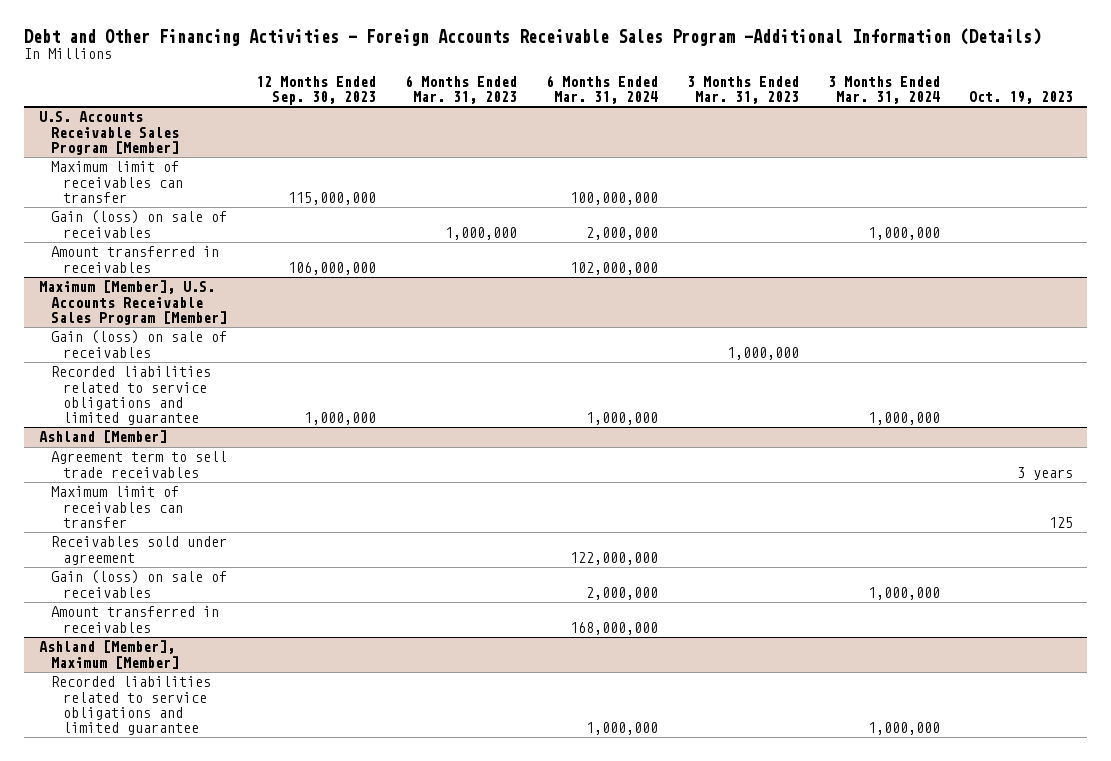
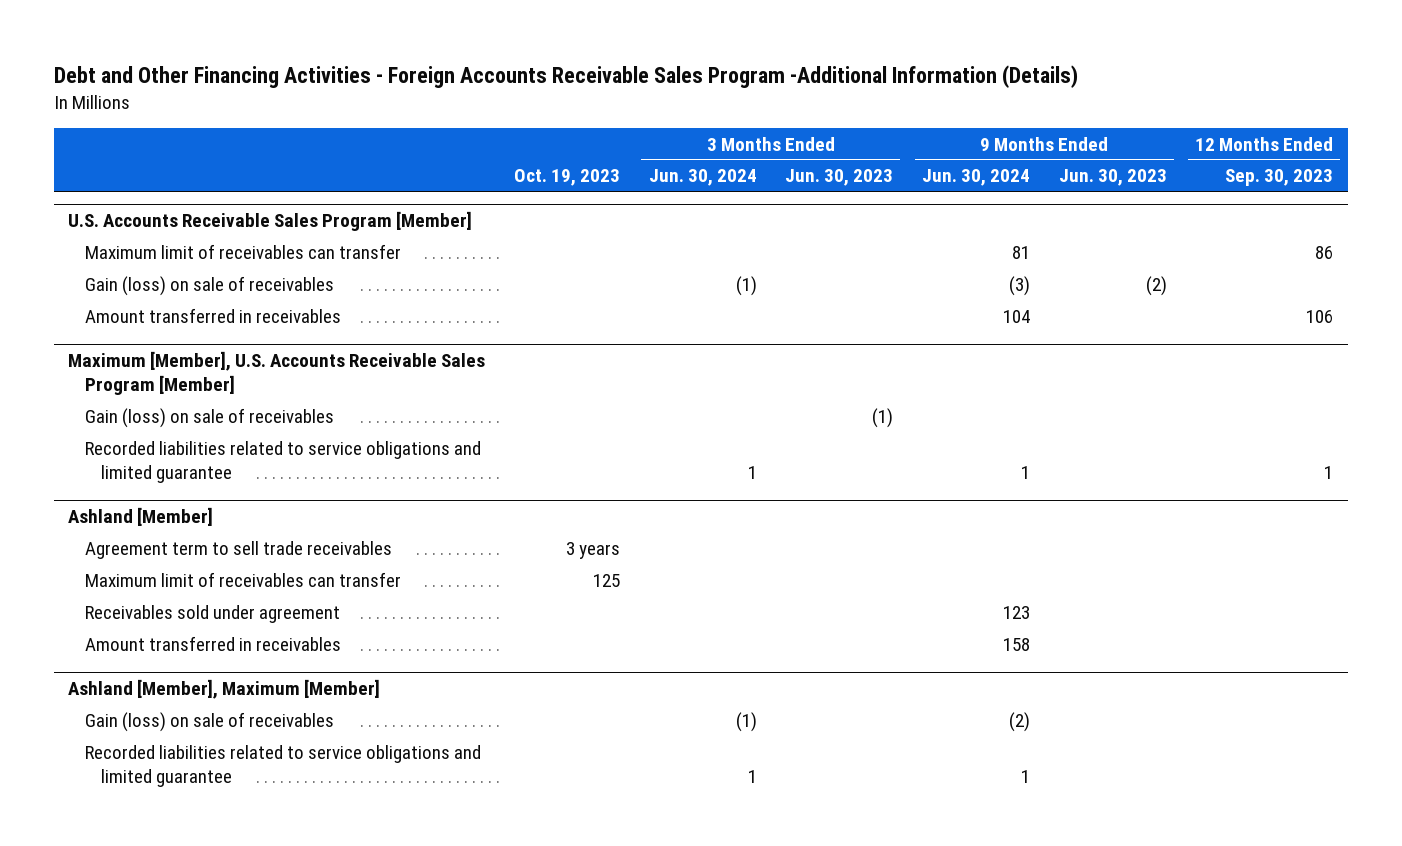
- | 12 Months Ended Sep. 30, 2023 | 6 Months Ended Mar. 31, 2023 | 6 Months Ended Mar. 31, 2024 | 3 Months Ended Mar. 31, 2023 | 3 Months Ended Mar. 31, 2024 | Oct. 19, 2023
+ | Oct. 19, 2023 | 3 Months Ended Jun. 30, 2024 | 3 Months Ended Jun. 30, 2023 | 9 Months Ended Jun. 30, 2024 | 9 Months Ended Jun. 30, 2023 | 12 Months Ended Sep. 30, 2023
@ U.S. Accounts Receivable Sales Program [Member]
- Maximum limit of receivables can transfer | 115,000,000 | | 100,000,000 | | |
+ Maximum limit of receivables can transfer | | | | 81 | | 86
- Amount transferred in receivables | 106,000,000 | | 102,000,000 | | |
+ Amount transferred in receivables | | | | 104 | | 106
@ Maximum [Member], U.S. Accounts Receivable Sales Program [Member]
- Recorded liabilities related to service obligations and limited guarantee | 1,000,000 | | 1,000,000 | | 1,000,000 |
+ Recorded liabilities related to service obligations and limited guarantee | | 1 | | 1 | | 1
@ Ashland [Member]
- Gain (loss) on sale of receivables | | | 2,000,000 | | 1,000,000 |
@ Ashland [Member], Maximum [Member]
+ Gain (loss) on sale of receivables | | (1) | | (2) | |

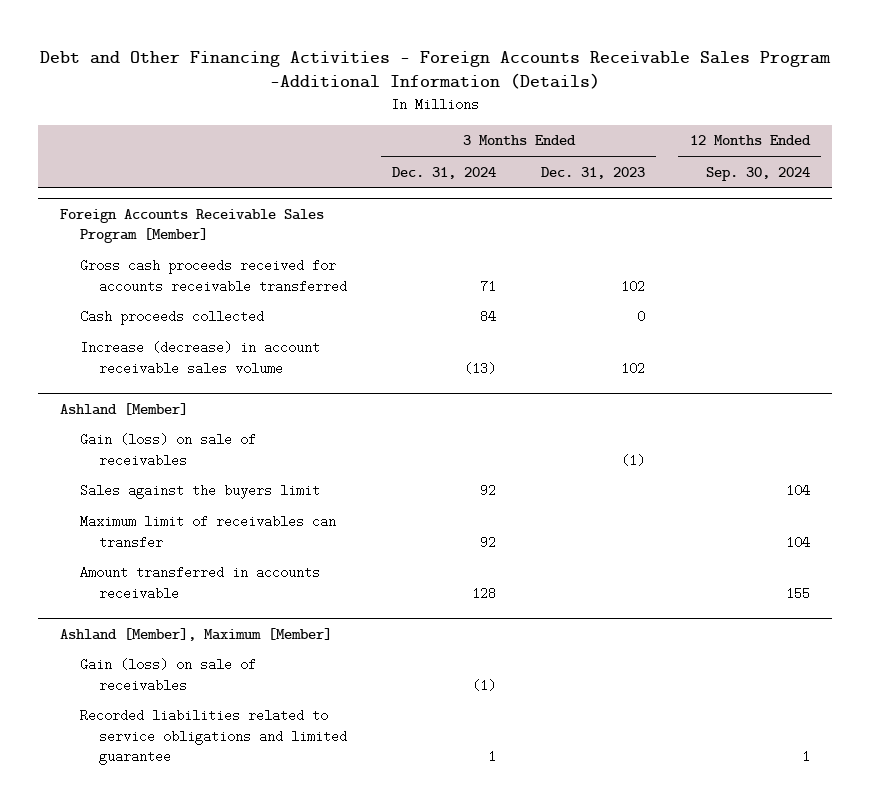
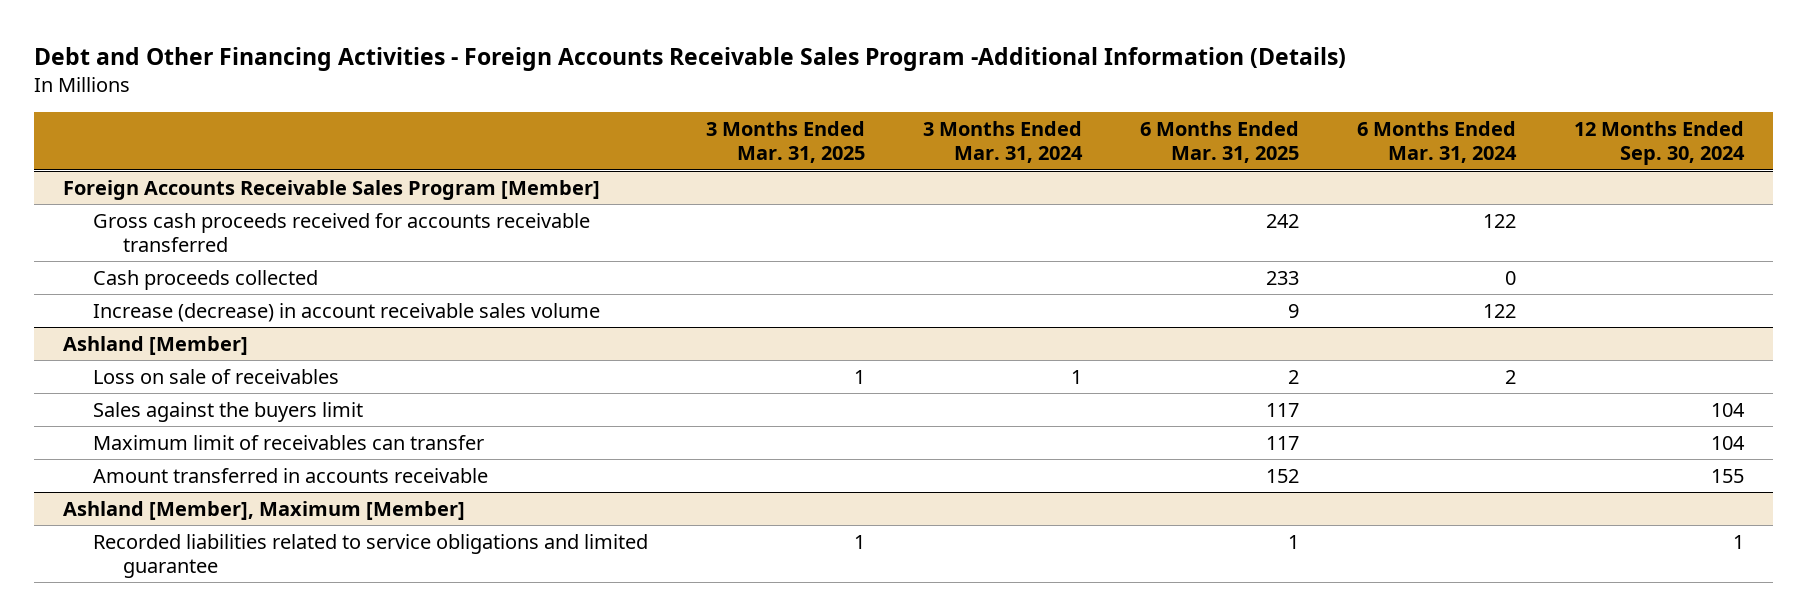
- | 3 Months Ended Dec. 31, 2024 | 3 Months Ended Dec. 31, 2023 | 12 Months Ended Sep. 30, 2024
+ | 3 Months Ended Mar. 31, 2025 | 3 Months Ended Mar. 31, 2024 | 6 Months Ended Mar. 31, 2025 | 6 Months Ended Mar. 31, 2024 | 12 Months Ended Sep. 30, 2024
@ Ashland [Member]
- Gain (loss) on sale of receivables | | (1) |
+ Loss on sale of receivables | 1 | 1 | 2 | 2 |
@ Ashland [Member], Maximum [Member]
- Gain (loss) on sale of receivables | (1) | |

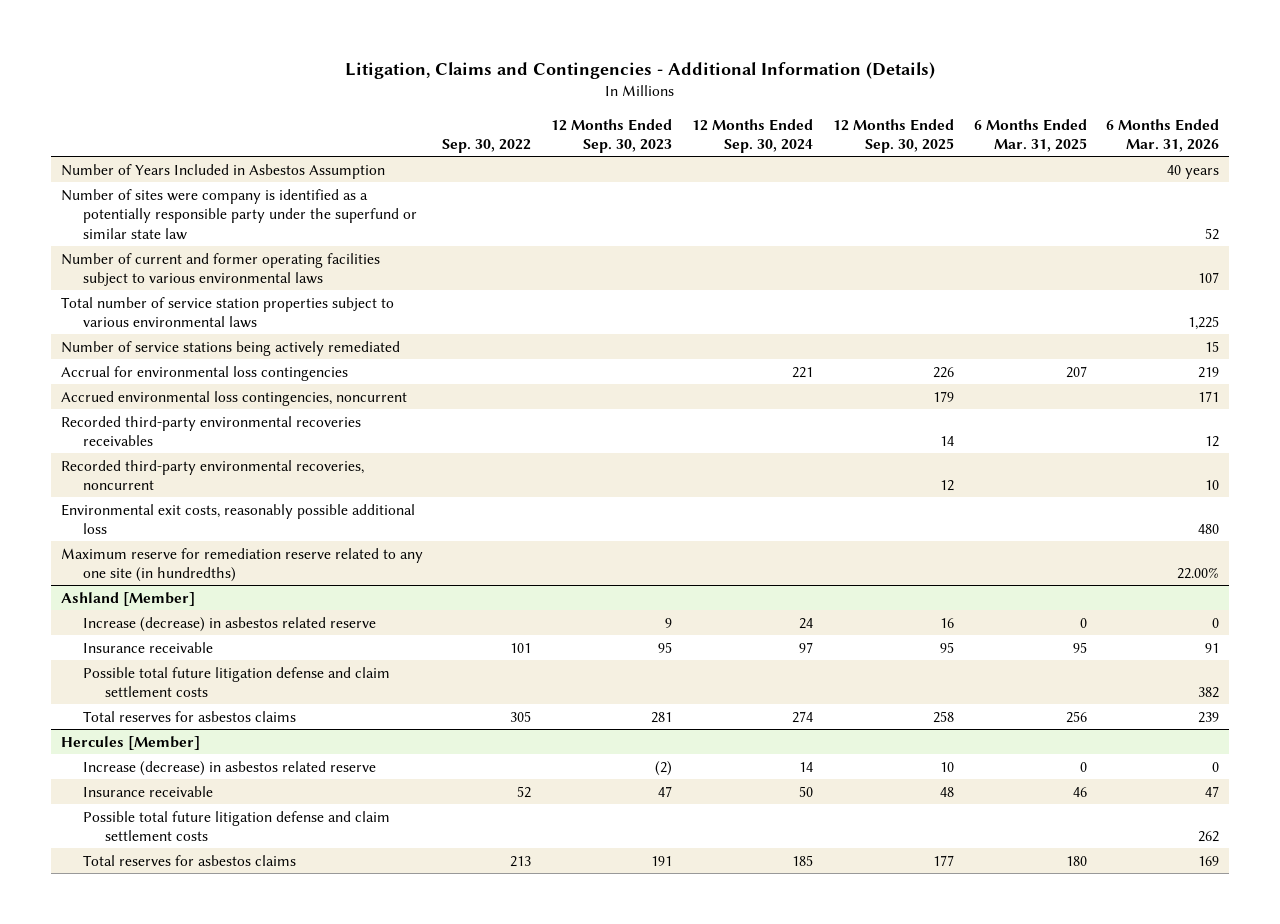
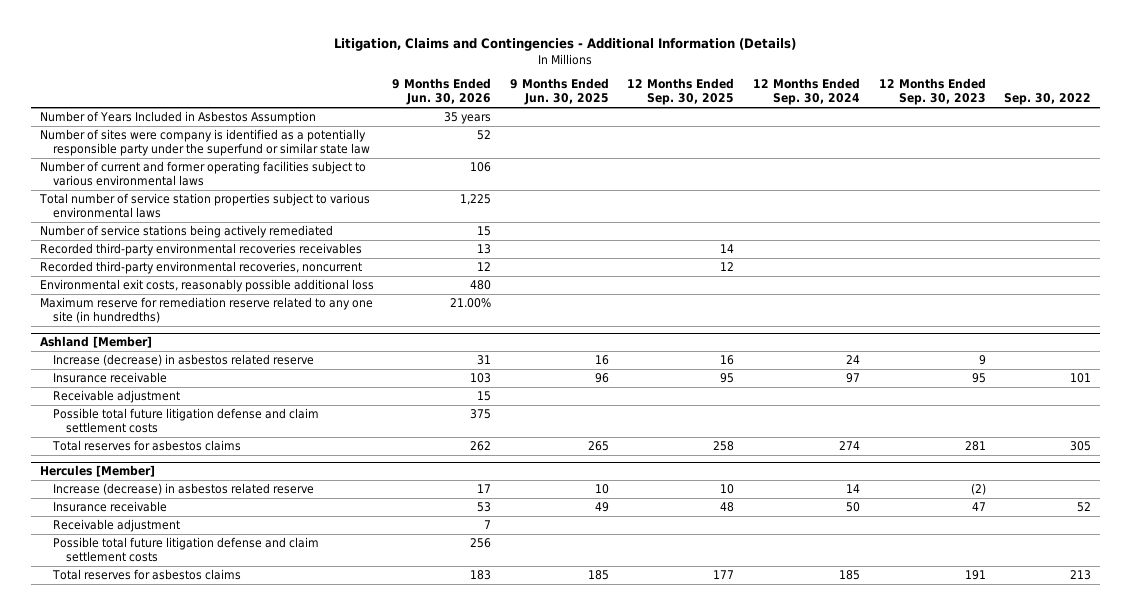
- | Sep. 30, 2022 | 12 Months Ended Sep. 30, 2023 | 12 Months Ended Sep. 30, 2024 | 12 Months Ended Sep. 30, 2025 | 6 Months Ended Mar. 31, 2025 | 6 Months Ended Mar. 31, 2026
+ | 9 Months Ended Jun. 30, 2026 | 9 Months Ended Jun. 30, 2025 | 12 Months Ended Sep. 30, 2025 | 12 Months Ended Sep. 30, 2024 | 12 Months Ended Sep. 30, 2023 | Sep. 30, 2022
- Accrual for environmental loss contingencies | | | 221 | 226 | 207 | 219
- Accrued environmental loss contingencies, noncurrent | | | | 179 | | 171
@ Ashland [Member]
+ Receivable adjustment | 15 | | | | |
@ Hercules [Member]
+ Receivable adjustment | 7 | | | | |

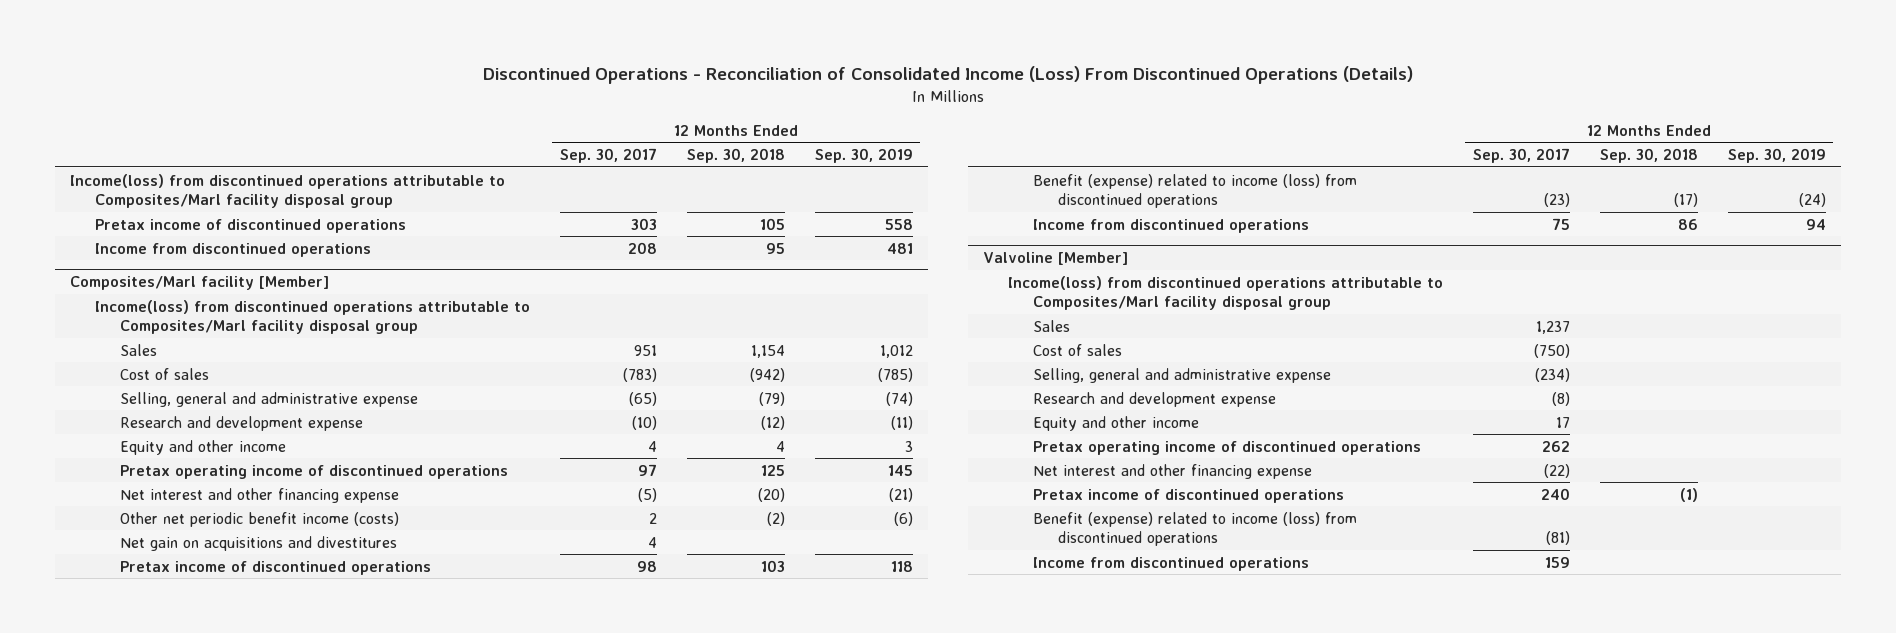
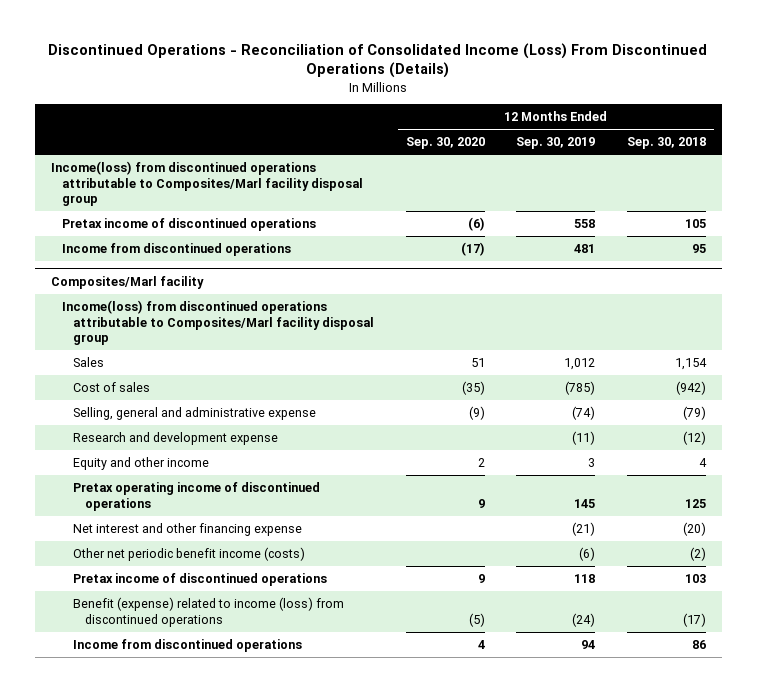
- | 12 Months Ended Sep. 30, 2017 | 12 Months Ended Sep. 30, 2018 | 12 Months Ended Sep. 30, 2019
+ | 12 Months Ended Sep. 30, 2020 | 12 Months Ended Sep. 30, 2019 | 12 Months Ended Sep. 30, 2018
- Composites/Marl facility [Member]
+ Composites/Marl facility
- Net gain on acquisitions and divestitures | 4 | |
- Valvoline [Member]
- Income(loss) from discontinued operations attributable to Composites/Marl facility disposal group
- Sales | 1,237 | |
- Cost of sales | (750) | |
- Selling, general and administrative expense | (234) | |
- Research and development expense | (8) | |
- Equity and other income | 17 | |
- Pretax operating income of discontinued operations | 262 | |
- Net interest and other financing expense | (22) | |
- Pretax income of discontinued operations | 240 | (1) |
- Benefit (expense) related to income (loss) from discontinued operations | (81) | |
- Income from discontinued operations | 159 | |

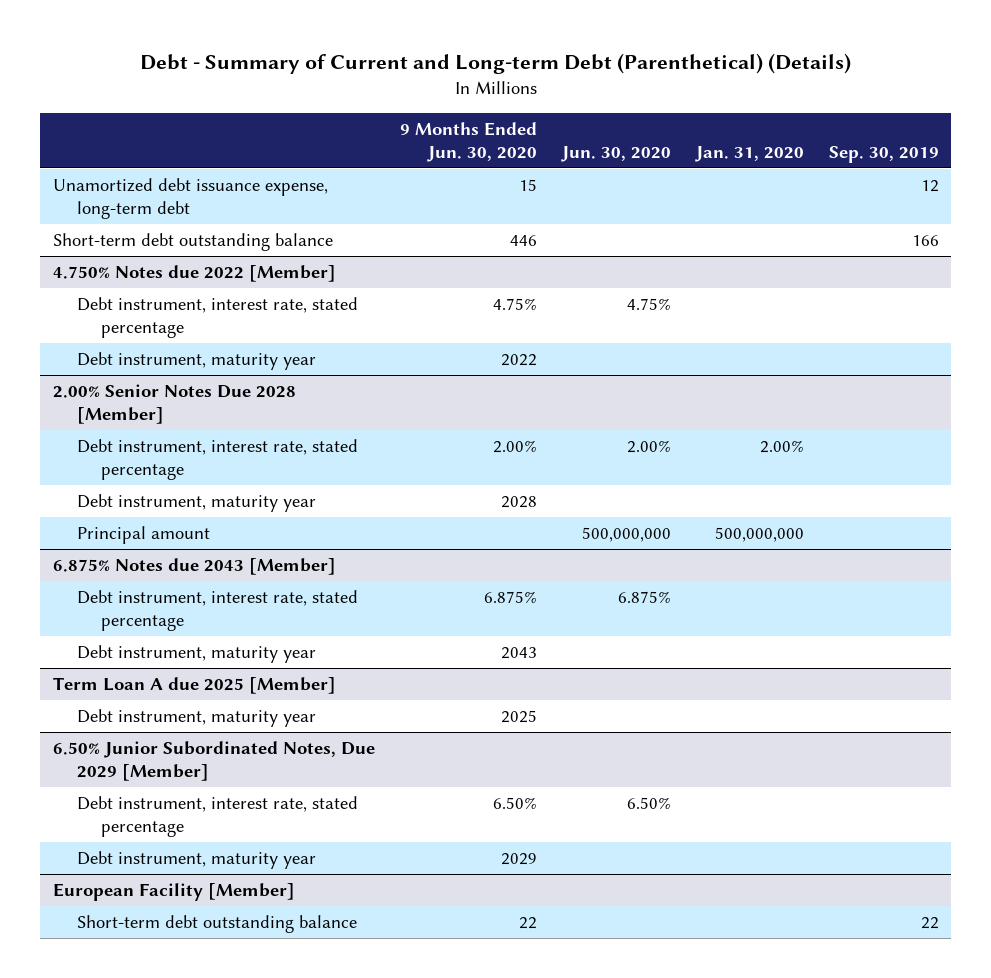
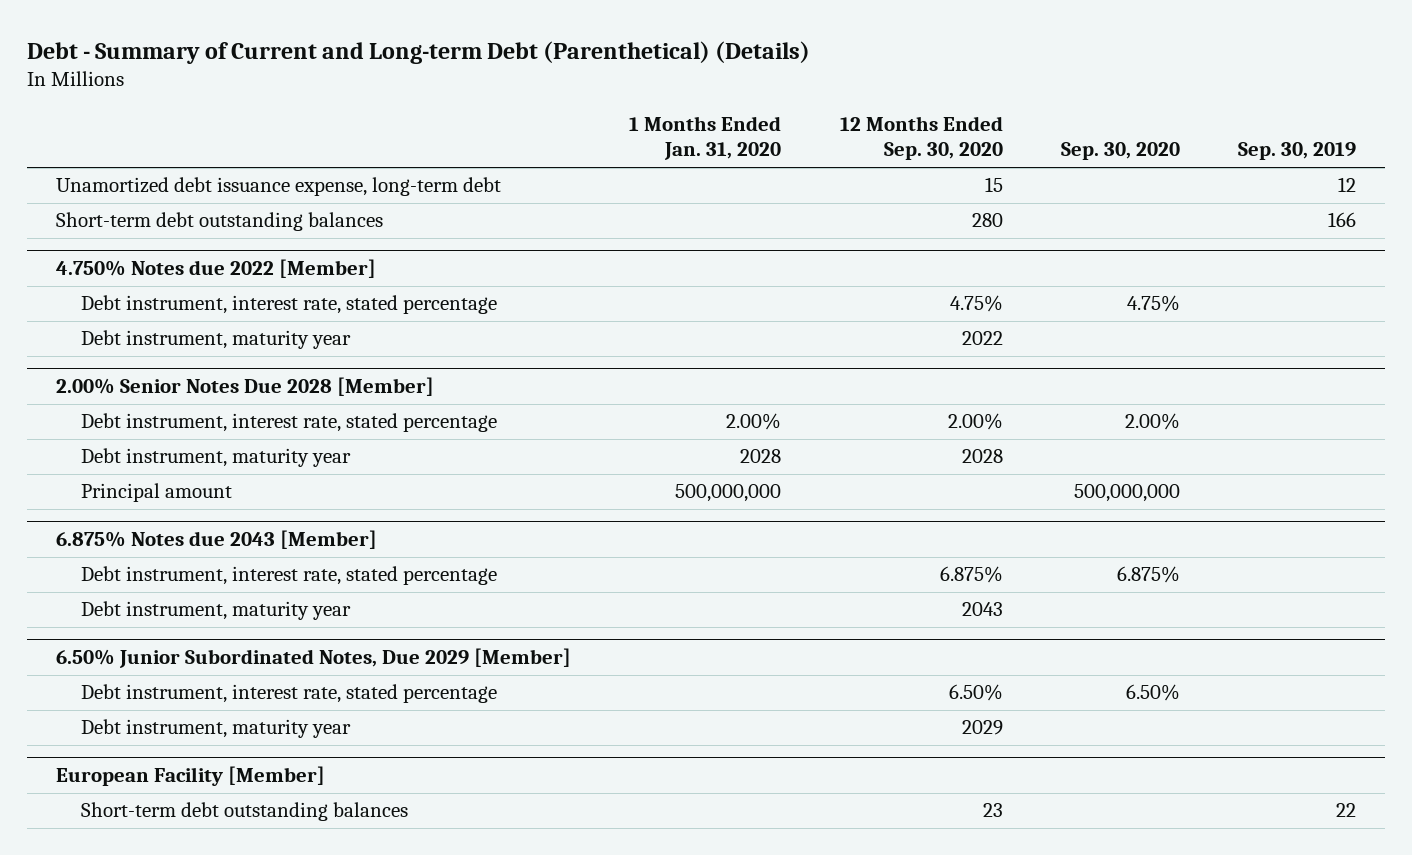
- | 9 Months Ended Jun. 30, 2020 | Jun. 30, 2020 | Jan. 31, 2020 | Sep. 30, 2019
+ | 1 Months Ended Jan. 31, 2020 | 12 Months Ended Sep. 30, 2020 | Sep. 30, 2020 | Sep. 30, 2019
- Short-term debt outstanding balance | 446 | | | 166
+ Short-term debt outstanding balances | | 280 | | 166
- Term Loan A due 2025 [Member]
- Debt instrument, maturity year | 2025 | | |
@ European Facility [Member]
- Short-term debt outstanding balance | 22 | | | 22
+ Short-term debt outstanding balances | | 23 | | 22

